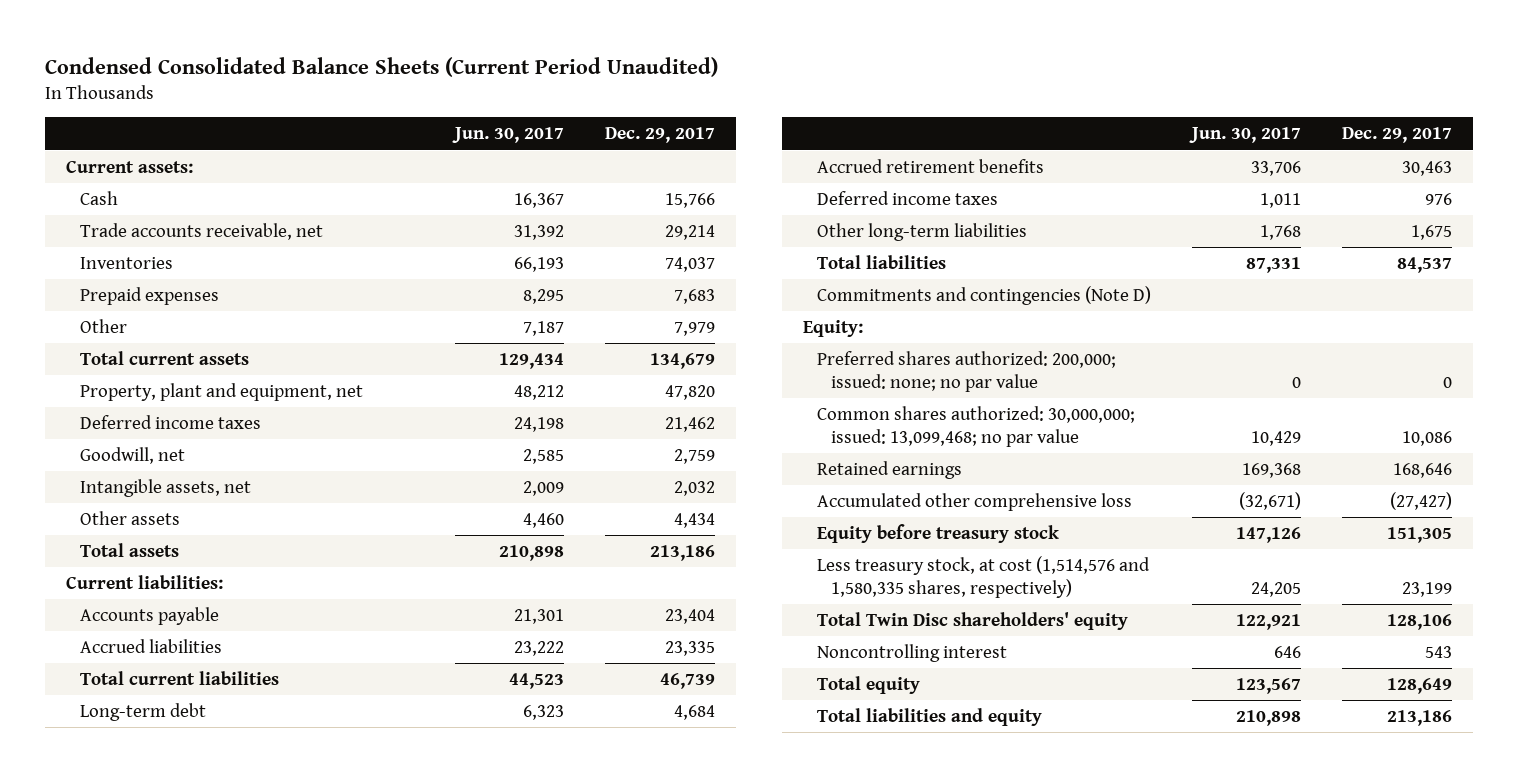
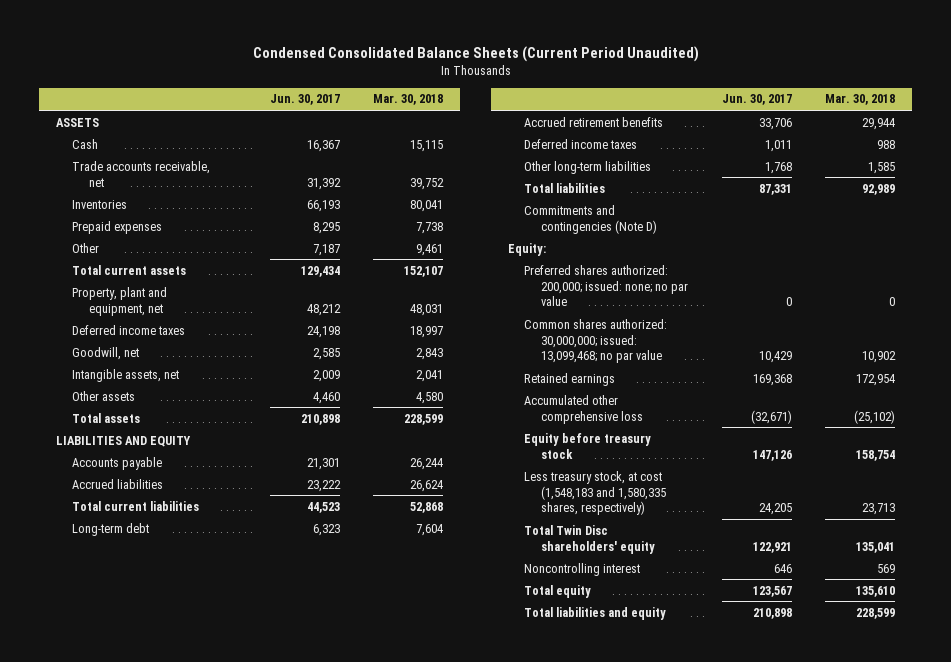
- | Jun. 30, 2017 | Dec. 29, 2017
+ | Jun. 30, 2017 | Mar. 30, 2018
- Current assets:
+ ASSETS
- Current liabilities:
+ LIABILITIES AND EQUITY
- Less treasury stock, at cost (1,514,576 and 1,580,335 shares, respectively) | 24,205 | 23,199
+ Less treasury stock, at cost (1,548,183 and 1,580,335 shares, respectively) | 24,205 | 23,713

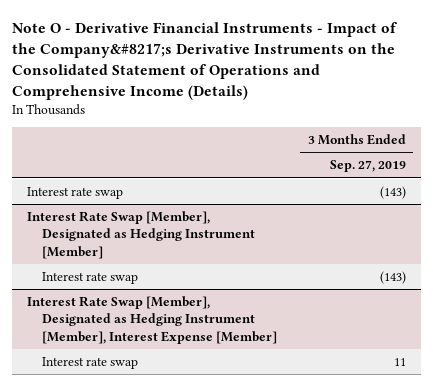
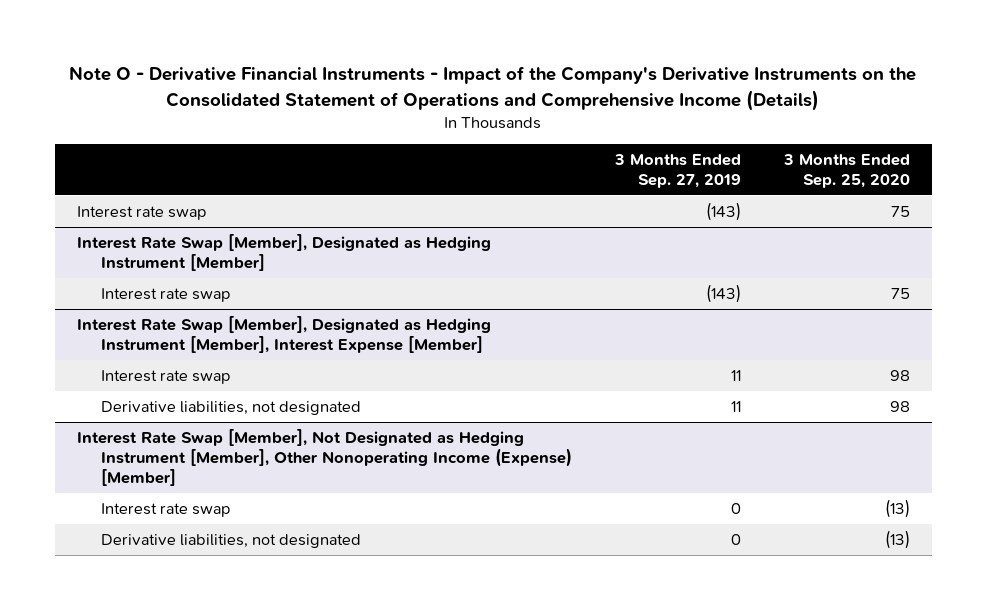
- Note O - Derivative Financial Instruments - Impact of the Company&#8217;s Derivative Instruments on the Consolidated Statement of Operations and Comprehensive Income (Details)
+ Note O - Derivative Financial Instruments - Impact of the Company's Derivative Instruments on the Consolidated Statement of Operations and Comprehensive Income (Details)
- | 3 Months Ended Sep. 27, 2019
+ | 3 Months Ended Sep. 27, 2019 | 3 Months Ended Sep. 25, 2020
@ Interest Rate Swap [Member], Designated as Hedging Instrument [Member], Interest Expense [Member]
+ Derivative liabilities, not designated | 11 | 98
+ Interest Rate Swap [Member], Not Designated as Hedging Instrument [Member], Other Nonoperating Income (Expense) [Member]
+ Interest rate swap | 0 | (13)
+ Derivative liabilities, not designated | 0 | (13)

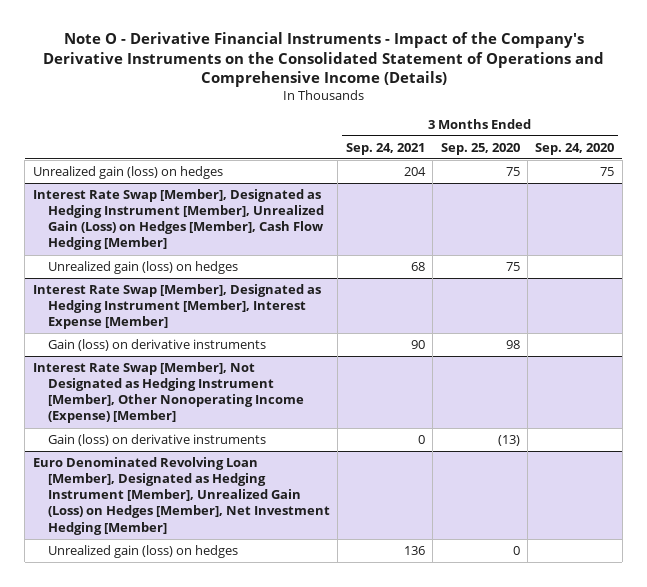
- | 3 Months Ended Sep. 27, 2019 | 3 Months Ended Sep. 25, 2020
+ | 3 Months Ended Sep. 24, 2021 | 3 Months Ended Sep. 25, 2020 | 3 Months Ended Sep. 24, 2020
- Interest rate swap | (143) | 75
- Interest Rate Swap [Member], Designated as Hedging Instrument [Member]
- Interest rate swap | (143) | 75
+ Unrealized gain (loss) on hedges | 204 | 75 | 75
+ Interest Rate Swap [Member], Designated as Hedging Instrument [Member], Unrealized Gain (Loss) on Hedges [Member], Cash Flow Hedging [Member]
+ Unrealized gain (loss) on hedges | 68 | 75 |
@ Interest Rate Swap [Member], Designated as Hedging Instrument [Member], Interest Expense [Member]
- Interest rate swap | 11 | 98
- Derivative liabilities, not designated | 11 | 98
+ Gain (loss) on derivative instruments | 90 | 98 |
@ Interest Rate Swap [Member], Not Designated as Hedging Instrument [Member], Other Nonoperating Income (Expense) [Member]
- Interest rate swap | 0 | (13)
- Derivative liabilities, not designated | 0 | (13)
+ Gain (loss) on derivative instruments | 0 | (13) |
+ Euro Denominated Revolving Loan [Member], Designated as Hedging Instrument [Member], Unrealized Gain (Loss) on Hedges [Member], Net Investment Hedging [Member]
+ Unrealized gain (loss) on hedges | 136 | 0 |

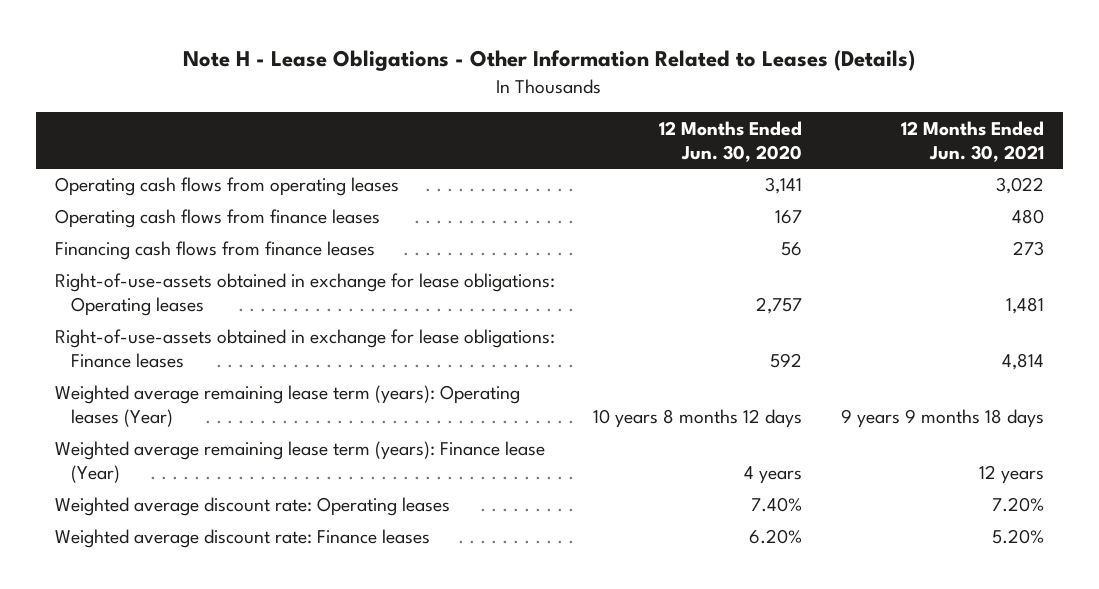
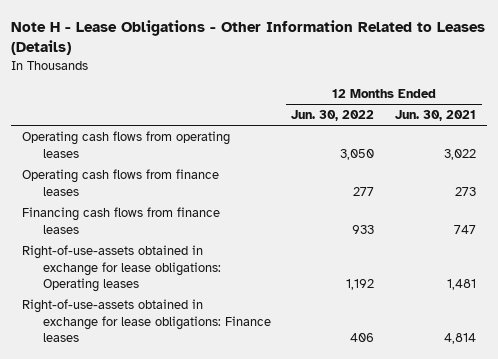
- | 12 Months Ended Jun. 30, 2020 | 12 Months Ended Jun. 30, 2021
+ | 12 Months Ended Jun. 30, 2022 | 12 Months Ended Jun. 30, 2021
- Operating cash flows from finance leases | 167 | 480
- Financing cash flows from finance leases | 56 | 273
+ Operating cash flows from finance leases | 277 | 273
+ Financing cash flows from finance leases | 933 | 747
- Weighted average remaining lease term (years): Operating leases (Year) | 10 years 8 months 12 days | 9 years 9 months 18 days
- Weighted average remaining lease term (years): Finance lease (Year) | 4 years | 12 years
- Weighted average discount rate: Operating leases | 7.40% | 7.20%
- Weighted average discount rate: Finance leases | 6.20% | 5.20%

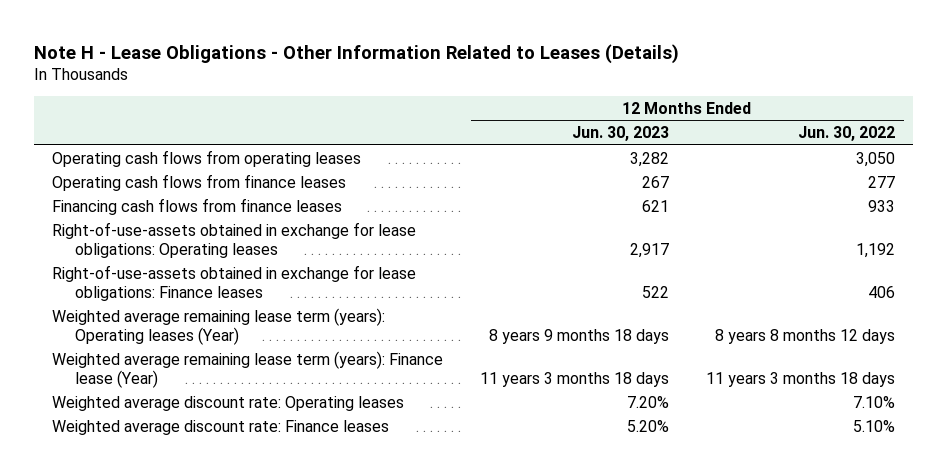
- | 12 Months Ended Jun. 30, 2022 | 12 Months Ended Jun. 30, 2021
+ | 12 Months Ended Jun. 30, 2023 | 12 Months Ended Jun. 30, 2022
+ Weighted average remaining lease term (years): Operating leases (Year) | 8 years 9 months 18 days | 8 years 8 months 12 days
+ Weighted average remaining lease term (years): Finance lease (Year) | 11 years 3 months 18 days | 11 years 3 months 18 days
+ Weighted average discount rate: Operating leases | 7.20% | 7.10%
+ Weighted average discount rate: Finance leases | 5.20% | 5.10%

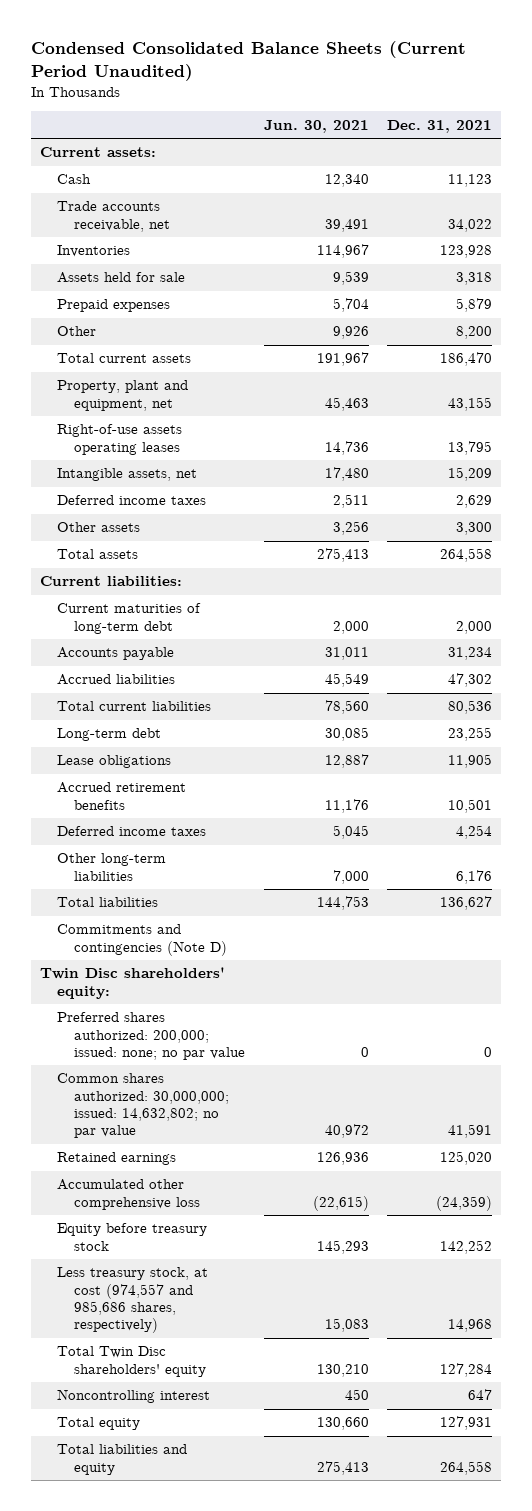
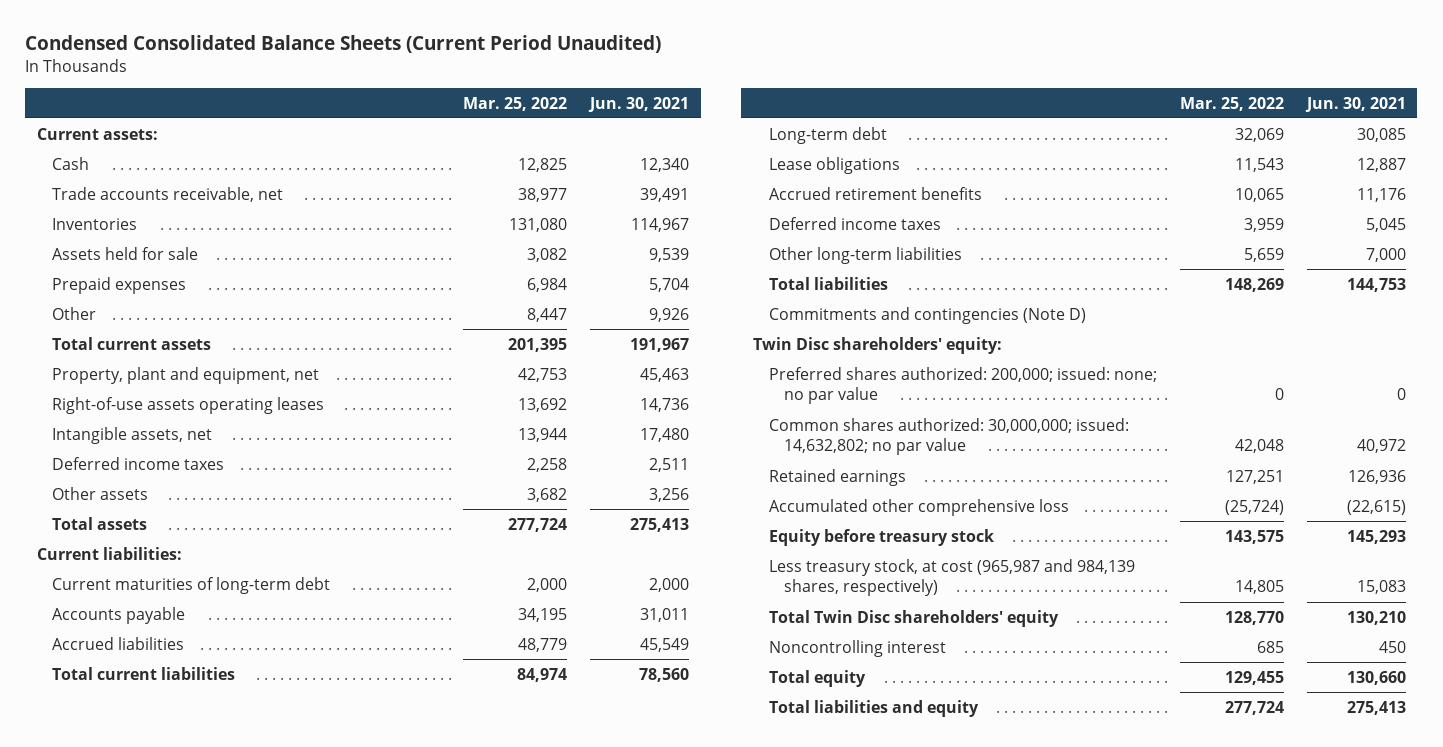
- | Jun. 30, 2021 | Dec. 31, 2021
+ | Mar. 25, 2022 | Jun. 30, 2021
- Less treasury stock, at cost (974,557 and 985,686 shares, respectively) | 15,083 | 14,968
+ Less treasury stock, at cost (965,987 and 984,139 shares, respectively) | 14,805 | 15,083

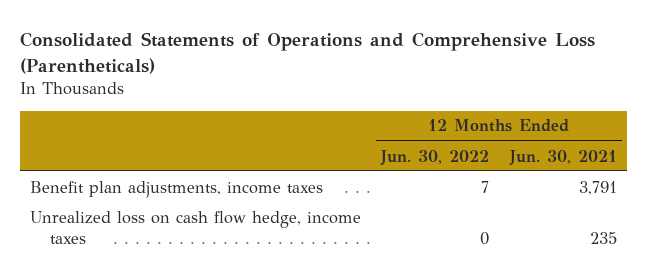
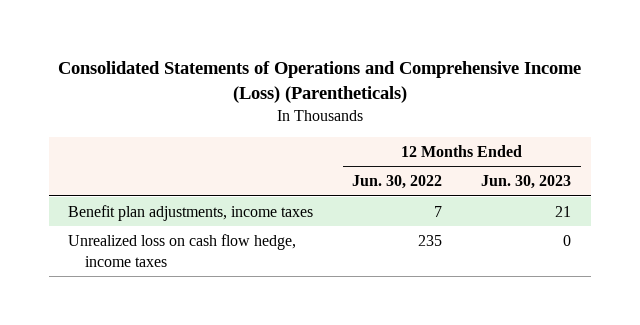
- Consolidated Statements of Operations and Comprehensive Loss (Parentheticals)
+ Consolidated Statements of Operations and Comprehensive Income (Loss) (Parentheticals)
- | 12 Months Ended Jun. 30, 2022 | 12 Months Ended Jun. 30, 2021
+ | 12 Months Ended Jun. 30, 2022 | 12 Months Ended Jun. 30, 2023
- Unrealized loss on cash flow hedge, income taxes | 0 | 235
+ Unrealized loss on cash flow hedge, income taxes | 235 | 0

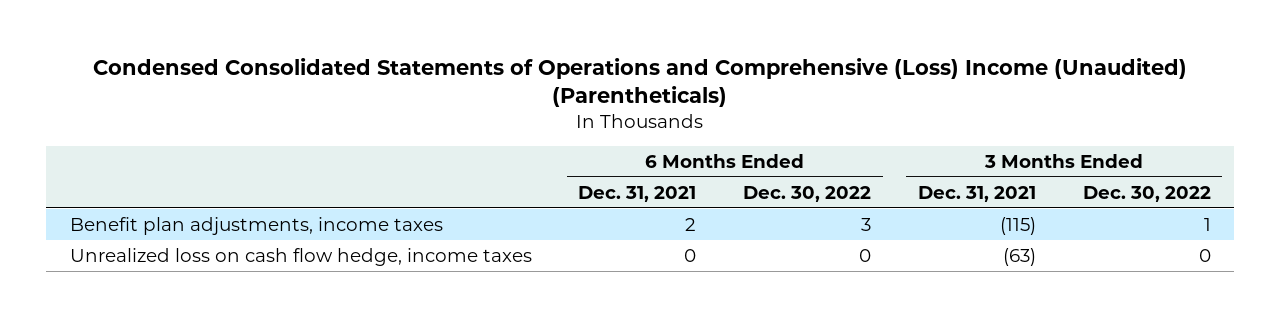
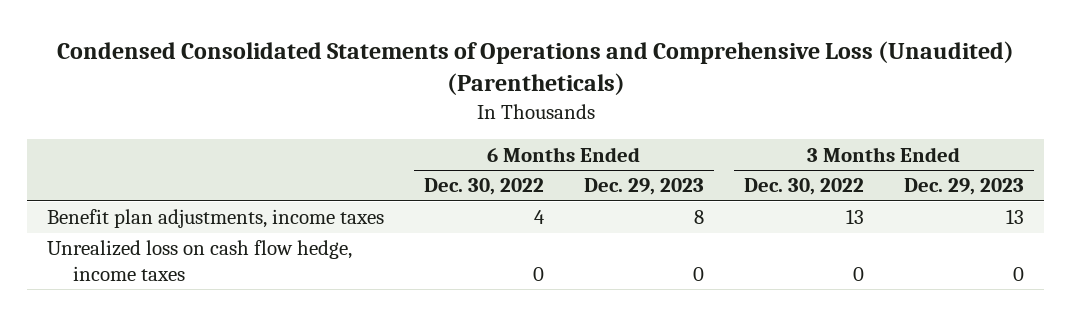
- Condensed Consolidated Statements of Operations and Comprehensive (Loss) Income (Unaudited) (Parentheticals)
+ Condensed Consolidated Statements of Operations and Comprehensive Loss (Unaudited) (Parentheticals)
- | 6 Months Ended Dec. 31, 2021 | 6 Months Ended Dec. 30, 2022 | 3 Months Ended Dec. 31, 2021 | 3 Months Ended Dec. 30, 2022
+ | 6 Months Ended Dec. 30, 2022 | 6 Months Ended Dec. 29, 2023 | 3 Months Ended Dec. 30, 2022 | 3 Months Ended Dec. 29, 2023
- Benefit plan adjustments, income taxes | 2 | 3 | (115) | 1
+ Benefit plan adjustments, income taxes | 4 | 8 | 13 | 13

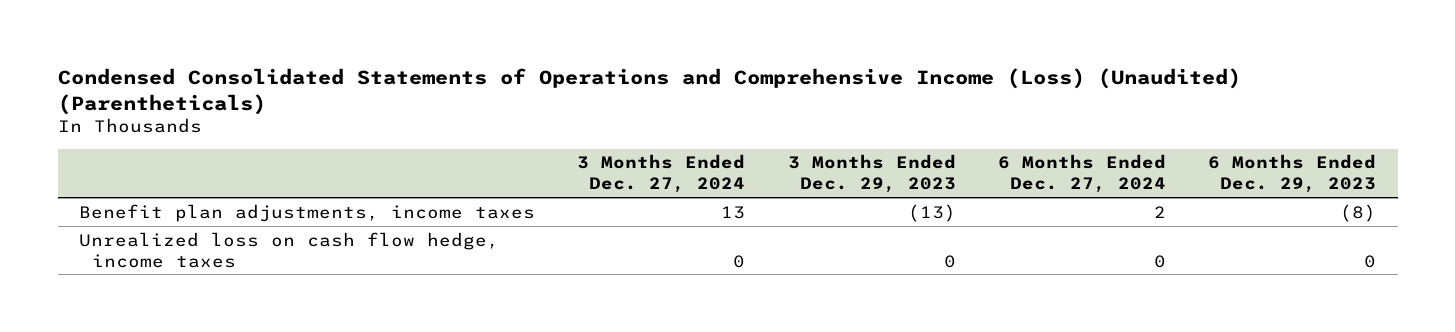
- Condensed Consolidated Statements of Operations and Comprehensive Loss (Unaudited) (Parentheticals)
+ Condensed Consolidated Statements of Operations and Comprehensive Income (Loss) (Unaudited) (Parentheticals)
- | 6 Months Ended Dec. 30, 2022 | 6 Months Ended Dec. 29, 2023 | 3 Months Ended Dec. 30, 2022 | 3 Months Ended Dec. 29, 2023
+ | 3 Months Ended Dec. 27, 2024 | 3 Months Ended Dec. 29, 2023 | 6 Months Ended Dec. 27, 2024 | 6 Months Ended Dec. 29, 2023
- Benefit plan adjustments, income taxes | 4 | 8 | 13 | 13
+ Benefit plan adjustments, income taxes | 13 | (13) | 2 | (8)

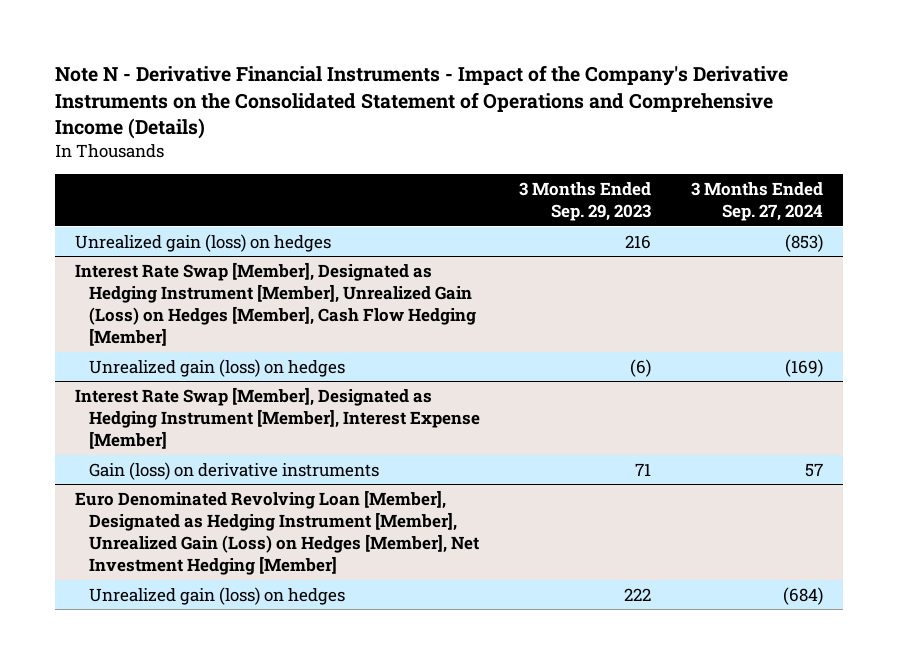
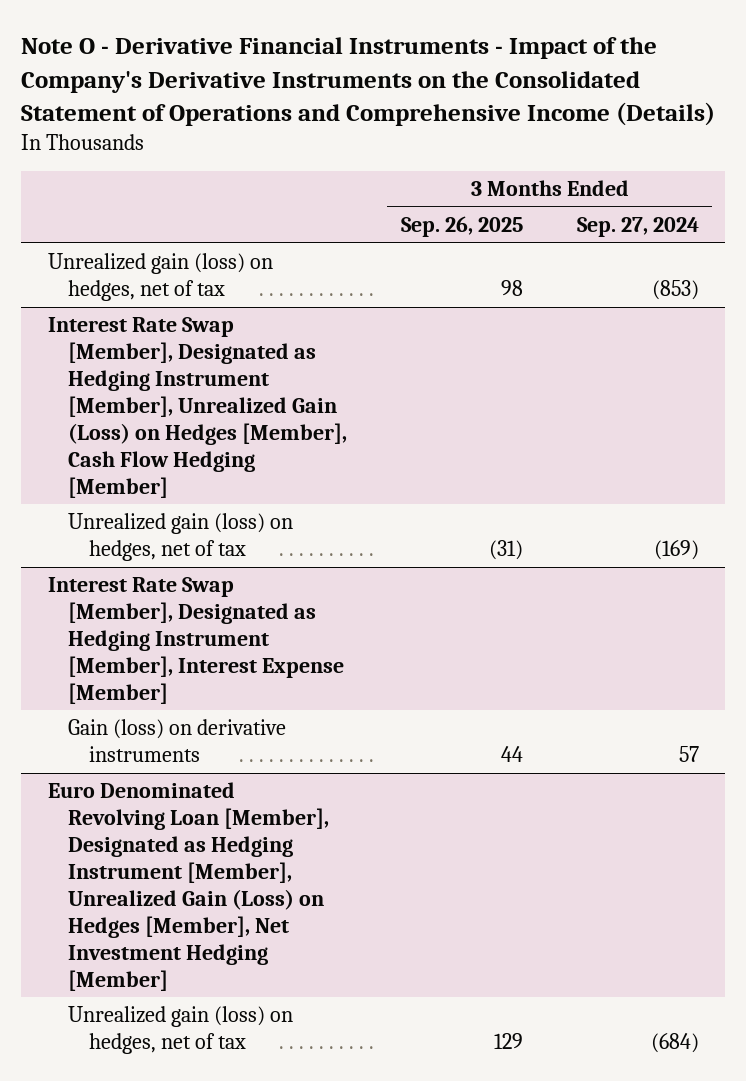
- Note N - Derivative Financial Instruments - Impact of the Company's Derivative Instruments on the Consolidated Statement of Operations and Comprehensive Income (Details)
+ Note O - Derivative Financial Instruments - Impact of the Company's Derivative Instruments on the Consolidated Statement of Operations and Comprehensive Income (Details)
- | 3 Months Ended Sep. 29, 2023 | 3 Months Ended Sep. 27, 2024
+ | 3 Months Ended Sep. 26, 2025 | 3 Months Ended Sep. 27, 2024
- Unrealized gain (loss) on hedges | 216 | (853)
+ Unrealized gain (loss) on hedges, net of tax | 98 | (853)
@ Interest Rate Swap [Member], Designated as Hedging Instrument [Member], Unrealized Gain (Loss) on Hedges [Member], Cash Flow Hedging [Member]
- Unrealized gain (loss) on hedges | (6) | (169)
+ Unrealized gain (loss) on hedges, net of tax | (31) | (169)
@ Euro Denominated Revolving Loan [Member], Designated as Hedging Instrument [Member], Unrealized Gain (Loss) on Hedges [Member], Net Investment Hedging [Member]
- Unrealized gain (loss) on hedges | 222 | (684)
+ Unrealized gain (loss) on hedges, net of tax | 129 | (684)

